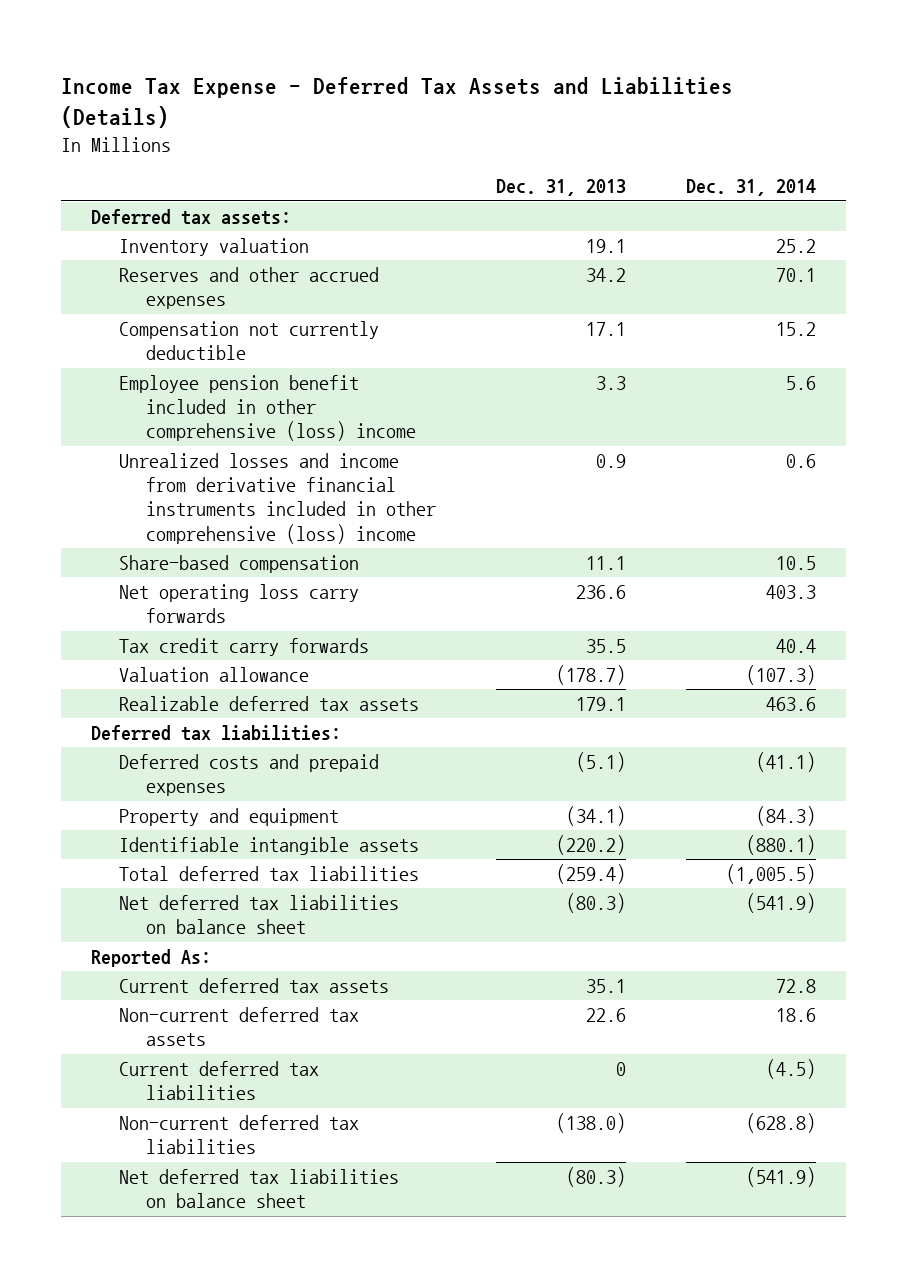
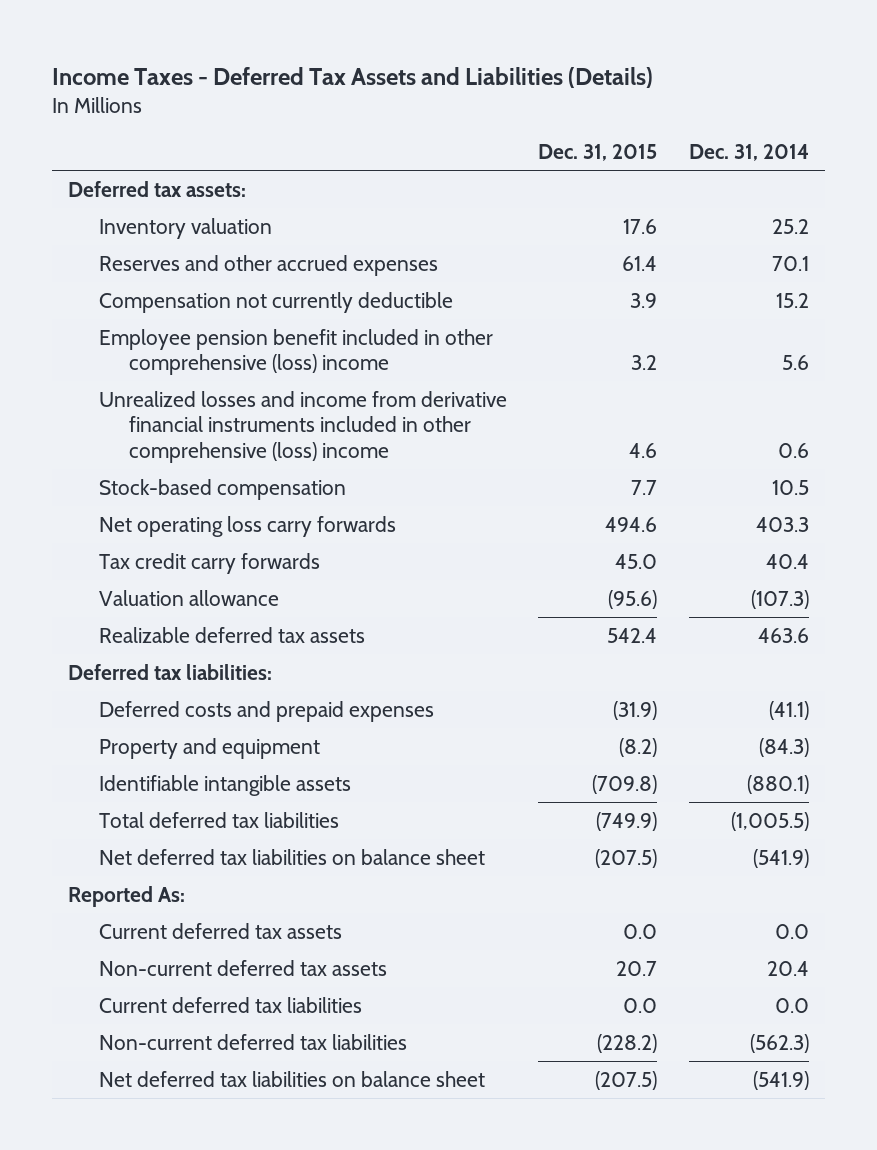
- Income Tax Expense - Deferred Tax Assets and Liabilities (Details)
+ Income Taxes - Deferred Tax Assets and Liabilities (Details)
- | Dec. 31, 2013 | Dec. 31, 2014
+ | Dec. 31, 2015 | Dec. 31, 2014
- Share-based compensation | 11.1 | 10.5
+ Stock-based compensation | 7.7 | 10.5
- Current deferred tax assets | 35.1 | 72.8
- Non-current deferred tax assets | 22.6 | 18.6
- Current deferred tax liabilities | 0 | (4.5)
- Non-current deferred tax liabilities | (138.0) | (628.8)
+ Current deferred tax assets | 0.0 | 0.0
+ Non-current deferred tax assets | 20.7 | 20.4
+ Current deferred tax liabilities | 0.0 | 0.0
+ Non-current deferred tax liabilities | (228.2) | (562.3)

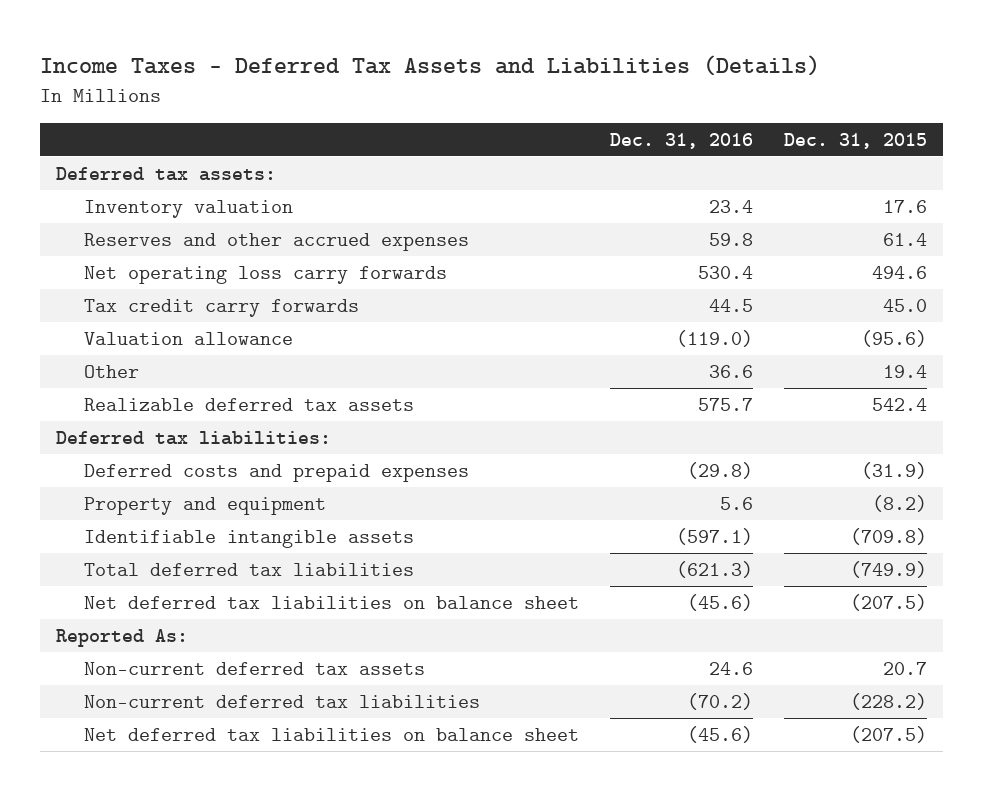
- | Dec. 31, 2015 | Dec. 31, 2014
+ | Dec. 31, 2016 | Dec. 31, 2015
- Compensation not currently deductible | 3.9 | 15.2
- Employee pension benefit included in other comprehensive (loss) income | 3.2 | 5.6
- Unrealized losses and income from derivative financial instruments included in other comprehensive (loss) income | 4.6 | 0.6
- Stock-based compensation | 7.7 | 10.5
+ Other | 36.6 | 19.4
- Current deferred tax assets | 0.0 | 0.0
- Current deferred tax liabilities | 0.0 | 0.0

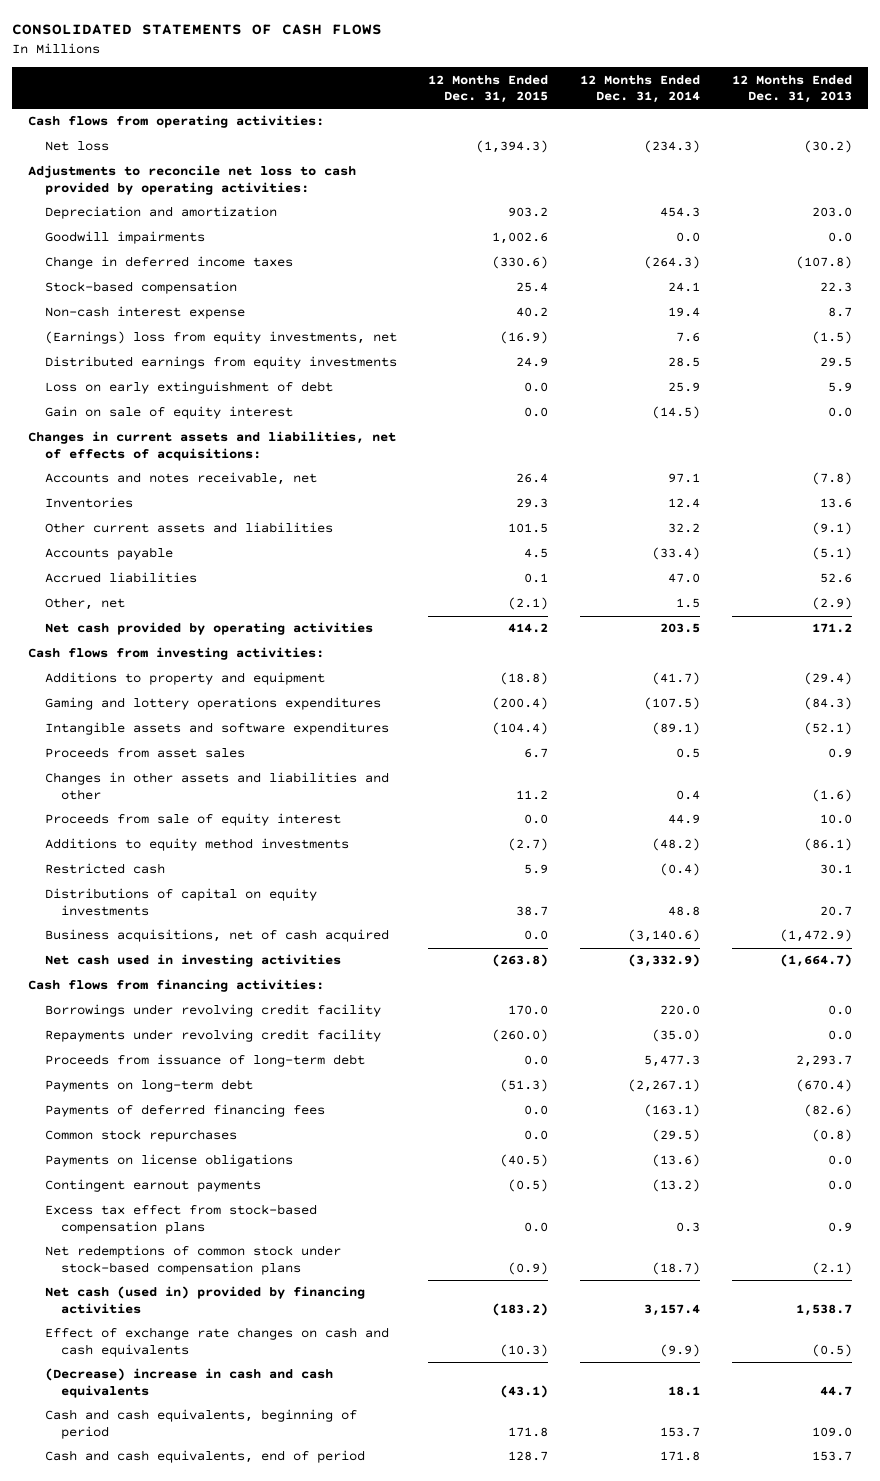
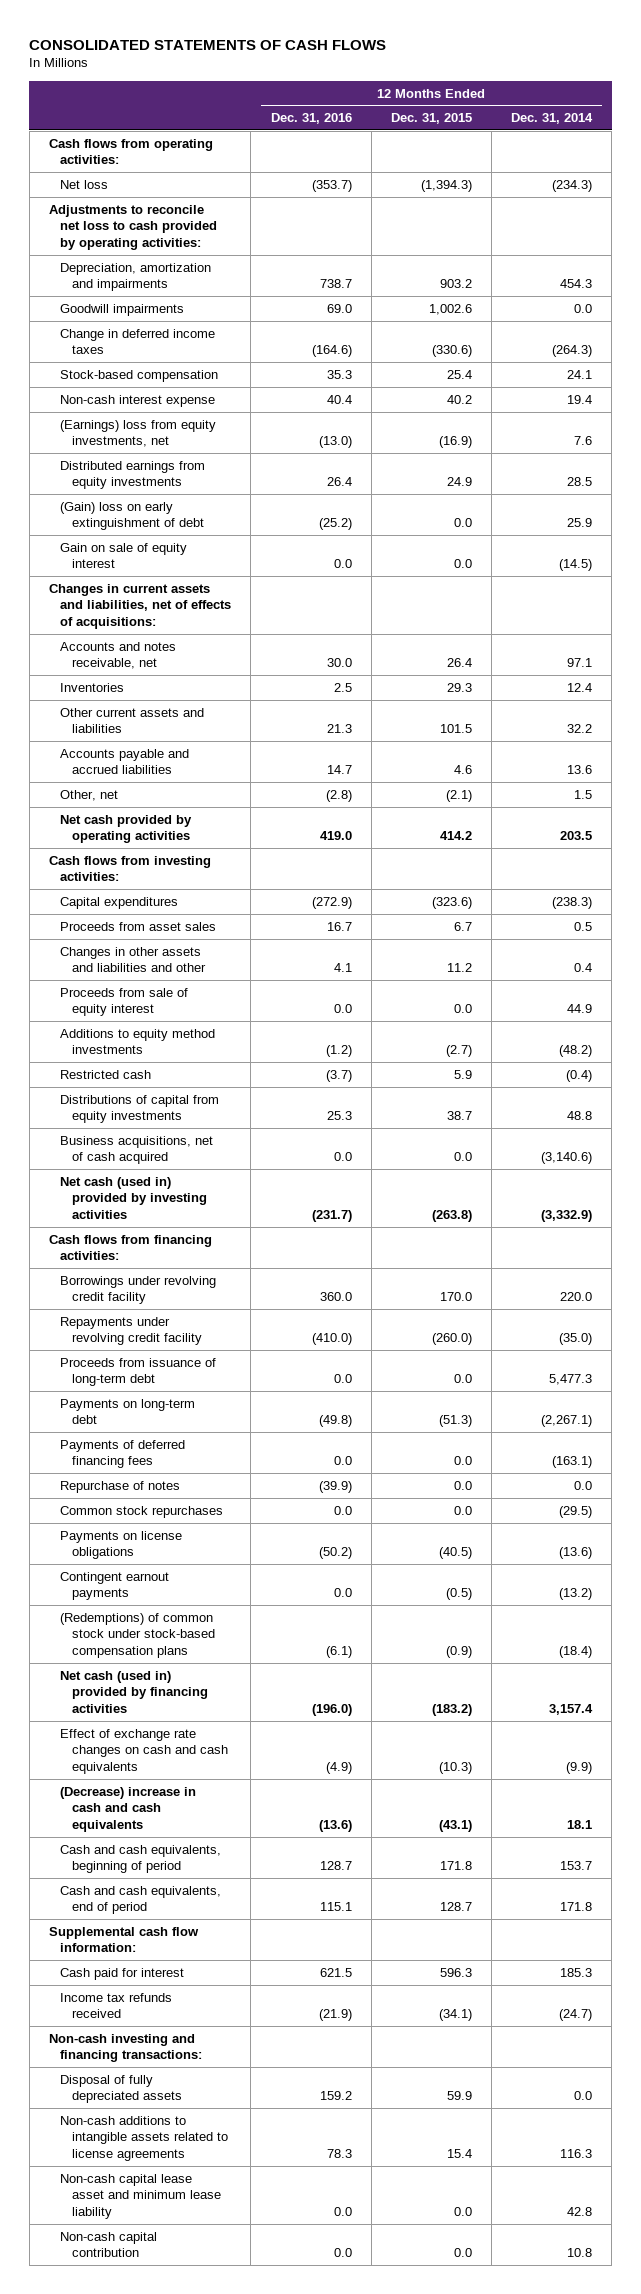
- | 12 Months Ended Dec. 31, 2015 | 12 Months Ended Dec. 31, 2014 | 12 Months Ended Dec. 31, 2013
+ | 12 Months Ended Dec. 31, 2016 | 12 Months Ended Dec. 31, 2015 | 12 Months Ended Dec. 31, 2014
- Depreciation and amortization | 903.2 | 454.3 | 203.0
+ Depreciation, amortization and impairments | 738.7 | 903.2 | 454.3
- Loss on early extinguishment of debt | 0.0 | 25.9 | 5.9
+ (Gain) loss on early extinguishment of debt | (25.2) | 0.0 | 25.9
- Accounts payable | 4.5 | (33.4) | (5.1)
- Accrued liabilities | 0.1 | 47.0 | 52.6
+ Accounts payable and accrued liabilities | 14.7 | 4.6 | 13.6
- Additions to property and equipment | (18.8) | (41.7) | (29.4)
- Gaming and lottery operations expenditures | (200.4) | (107.5) | (84.3)
- Intangible assets and software expenditures | (104.4) | (89.1) | (52.1)
+ Capital expenditures | (272.9) | (323.6) | (238.3)
- Distributions of capital on equity investments | 38.7 | 48.8 | 20.7
+ Distributions of capital from equity investments | 25.3 | 38.7 | 48.8
- Net cash used in investing activities | (263.8) | (3,332.9) | (1,664.7)
+ Net cash (used in) provided by investing activities | (231.7) | (263.8) | (3,332.9)
+ Repurchase of notes | (39.9) | 0.0 | 0.0
- Excess tax effect from stock-based compensation plans | 0.0 | 0.3 | 0.9
- Net redemptions of common stock under stock-based compensation plans | (0.9) | (18.7) | (2.1)
+ (Redemptions) of common stock under stock-based compensation plans | (6.1) | (0.9) | (18.4)
+ Supplemental cash flow information:
+ Cash paid for interest | 621.5 | 596.3 | 185.3
+ Income tax refunds received | (21.9) | (34.1) | (24.7)
+ Non-cash investing and financing transactions:
+ Disposal of fully depreciated assets | 159.2 | 59.9 | 0.0
+ Non-cash additions to intangible assets related to license agreements | 78.3 | 15.4 | 116.3
+ Non-cash capital lease asset and minimum lease liability | 0.0 | 0.0 | 42.8
+ Non-cash capital contribution | 0.0 | 0.0 | 10.8

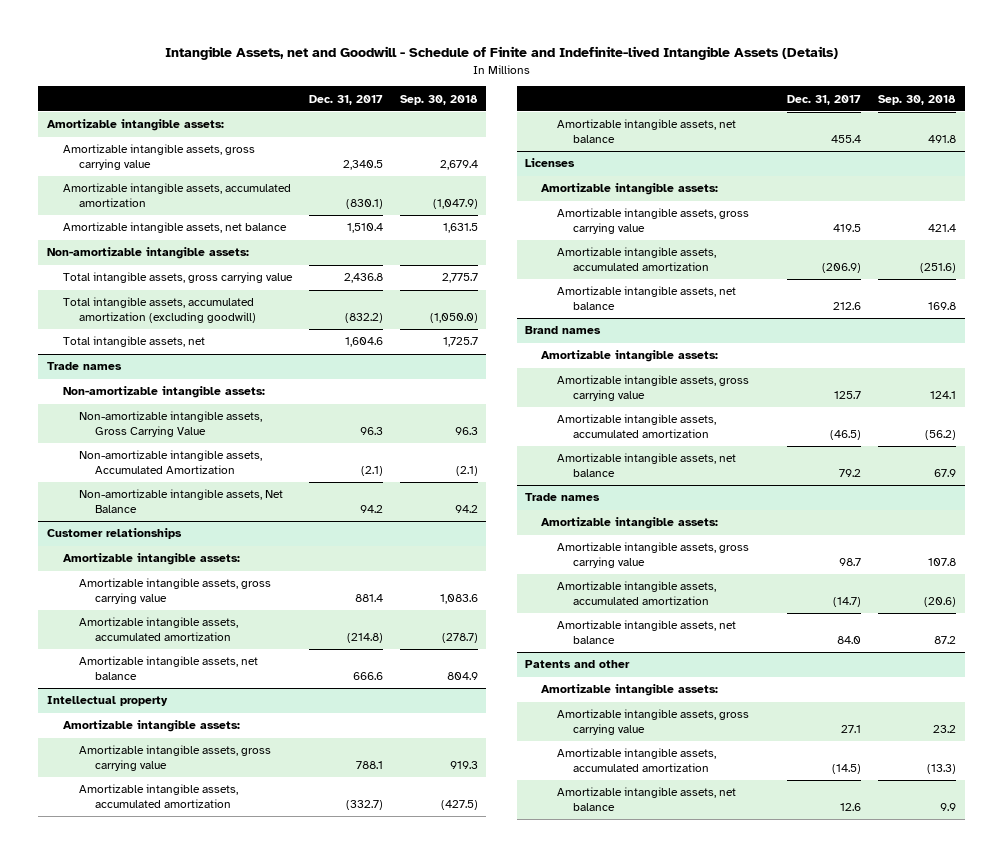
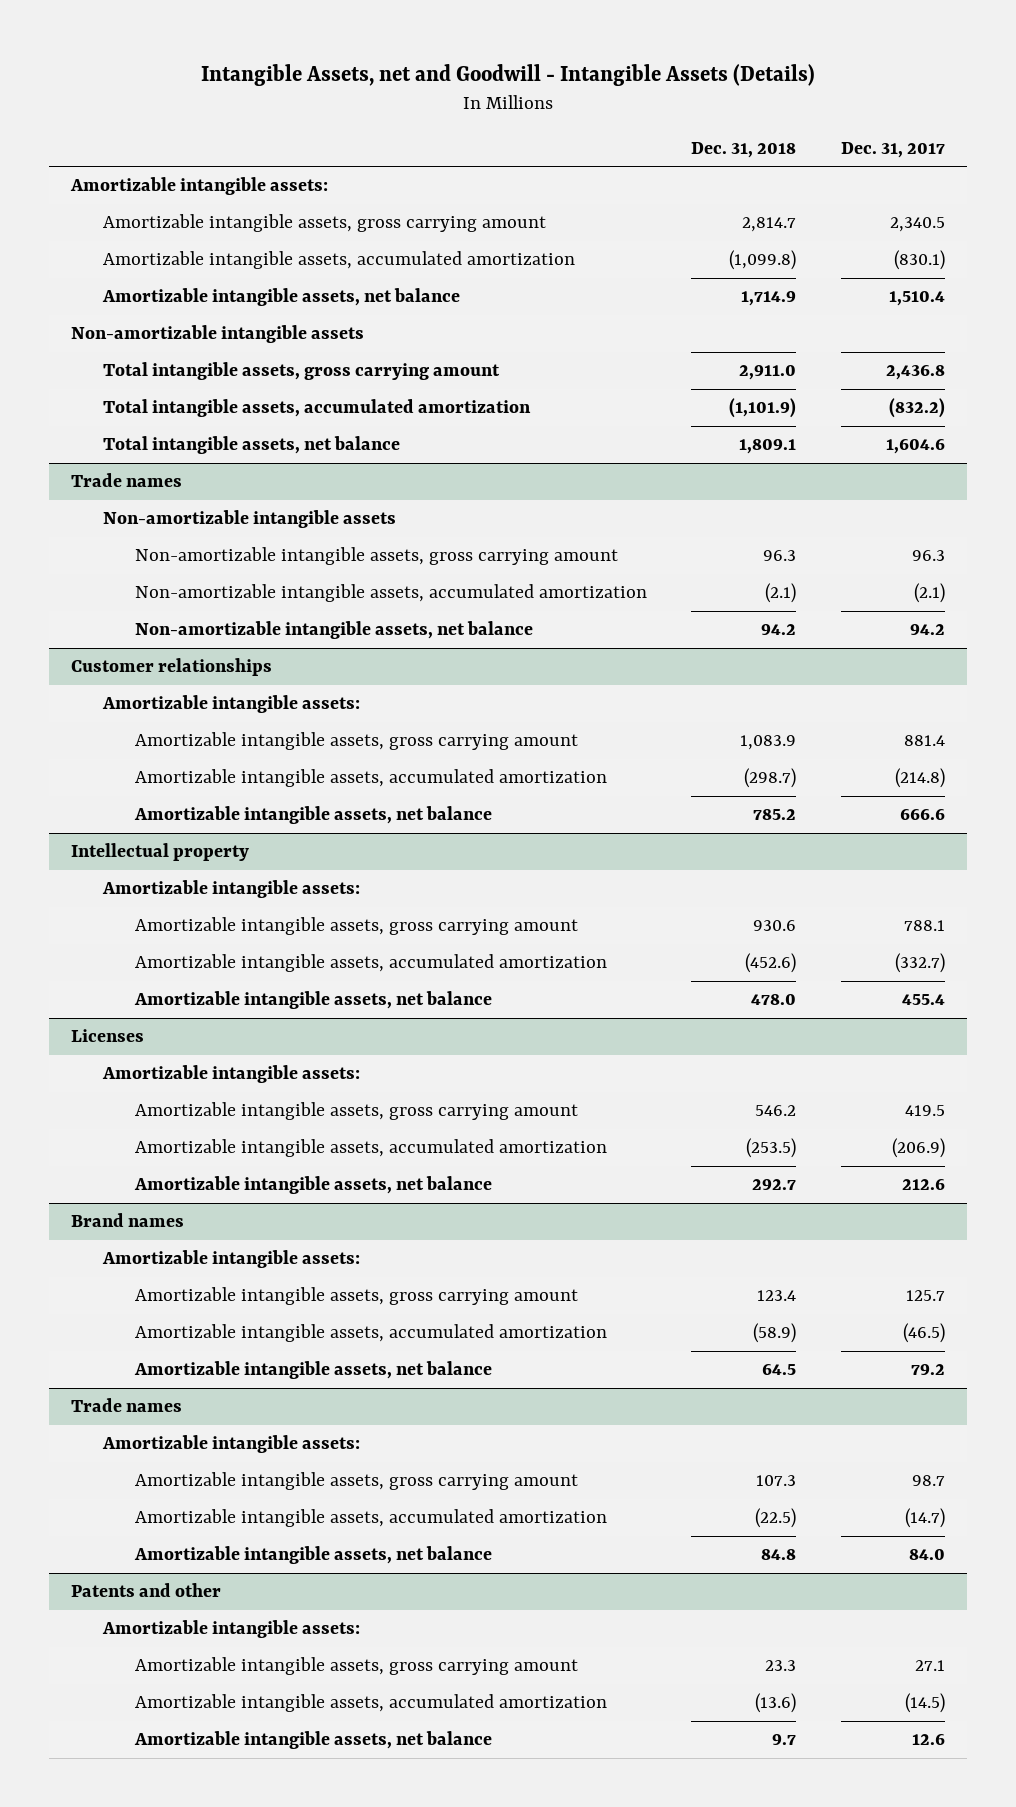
- Intangible Assets, net and Goodwill - Schedule of Finite and Indefinite-lived Intangible Assets (Details)
+ Intangible Assets, net and Goodwill - Intangible Assets (Details)
- | Dec. 31, 2017 | Sep. 30, 2018
+ | Dec. 31, 2018 | Dec. 31, 2017
- Amortizable intangible assets, gross carrying value | 2,340.5 | 2,679.4
+ Amortizable intangible assets, gross carrying amount | 2,814.7 | 2,340.5
- Non-amortizable intangible assets:
- Total intangible assets, gross carrying value | 2,436.8 | 2,775.7
- Total intangible assets, accumulated amortization (excluding goodwill) | (832.2) | (1,050.0)
- Total intangible assets, net | 1,604.6 | 1,725.7
+ Non-amortizable intangible assets
+ Total intangible assets, gross carrying amount | 2,911.0 | 2,436.8
+ Total intangible assets, accumulated amortization | (1,101.9) | (832.2)
+ Total intangible assets, net balance | 1,809.1 | 1,604.6
@ Trade names
- Non-amortizable intangible assets:
- Non-amortizable intangible assets, Gross Carrying Value | 96.3 | 96.3
- Non-amortizable intangible assets, Accumulated Amortization | (2.1) | (2.1)
- Non-amortizable intangible assets, Net Balance | 94.2 | 94.2
+ Non-amortizable intangible assets
+ Non-amortizable intangible assets, gross carrying amount | 96.3 | 96.3
+ Non-amortizable intangible assets, accumulated amortization | (2.1) | (2.1)
+ Non-amortizable intangible assets, net balance | 94.2 | 94.2
@ Customer relationships
- Amortizable intangible assets, gross carrying value | 881.4 | 1,083.6
+ Amortizable intangible assets, gross carrying amount | 1,083.9 | 881.4
@ Intellectual property
- Amortizable intangible assets, gross carrying value | 788.1 | 919.3
+ Amortizable intangible assets, gross carrying amount | 930.6 | 788.1
@ Licenses
- Amortizable intangible assets, gross carrying value | 419.5 | 421.4
+ Amortizable intangible assets, gross carrying amount | 546.2 | 419.5
@ Brand names
- Amortizable intangible assets, gross carrying value | 125.7 | 124.1
+ Amortizable intangible assets, gross carrying amount | 123.4 | 125.7
@ Trade names
- Amortizable intangible assets, gross carrying value | 98.7 | 107.8
+ Amortizable intangible assets, gross carrying amount | 107.3 | 98.7
@ Patents and other
- Amortizable intangible assets, gross carrying value | 27.1 | 23.2
+ Amortizable intangible assets, gross carrying amount | 23.3 | 27.1

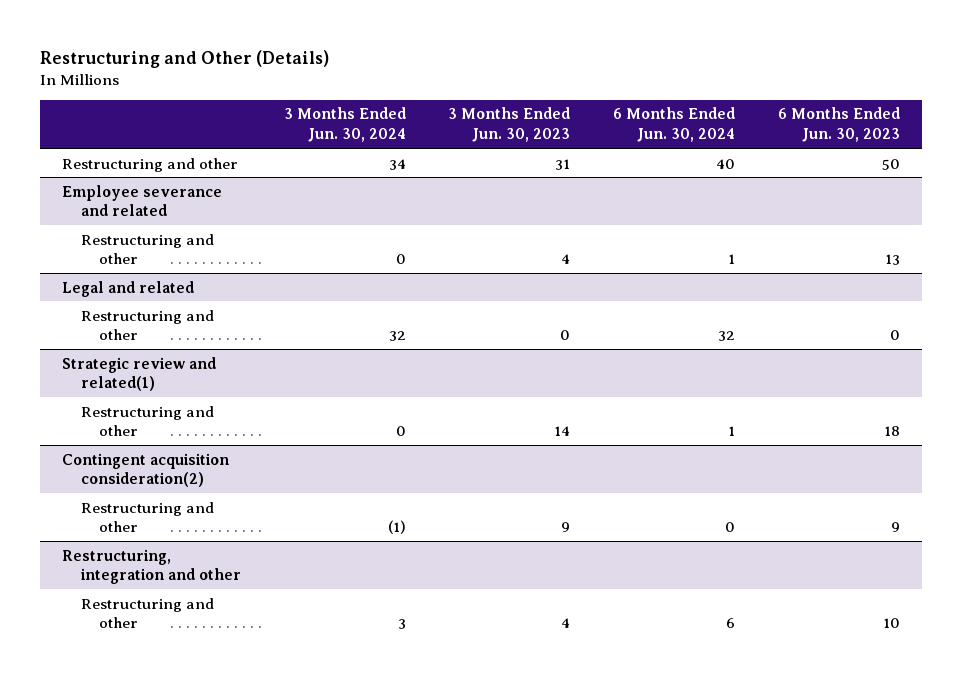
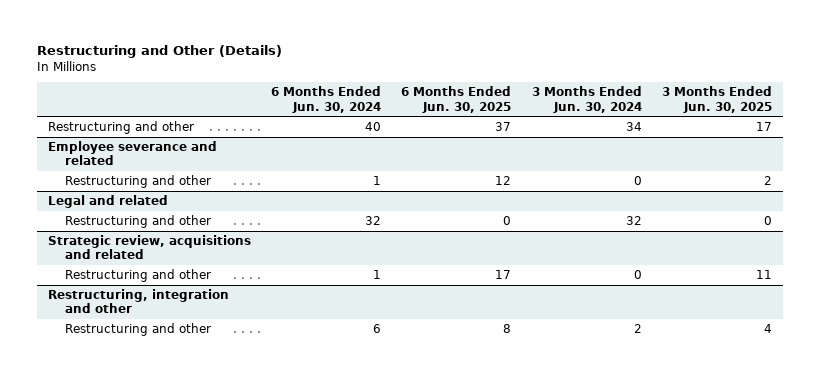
- | 3 Months Ended Jun. 30, 2024 | 3 Months Ended Jun. 30, 2023 | 6 Months Ended Jun. 30, 2024 | 6 Months Ended Jun. 30, 2023
+ | 6 Months Ended Jun. 30, 2024 | 6 Months Ended Jun. 30, 2025 | 3 Months Ended Jun. 30, 2024 | 3 Months Ended Jun. 30, 2025
- Strategic review and related(1)
+ Strategic review, acquisitions and related
- Contingent acquisition consideration(2)
- Restructuring and other | (1) | 9 | 0 | 9
@ Restructuring, integration and other
- Restructuring and other | 3 | 4 | 6 | 10
+ Restructuring and other | 6 | 8 | 2 | 4

